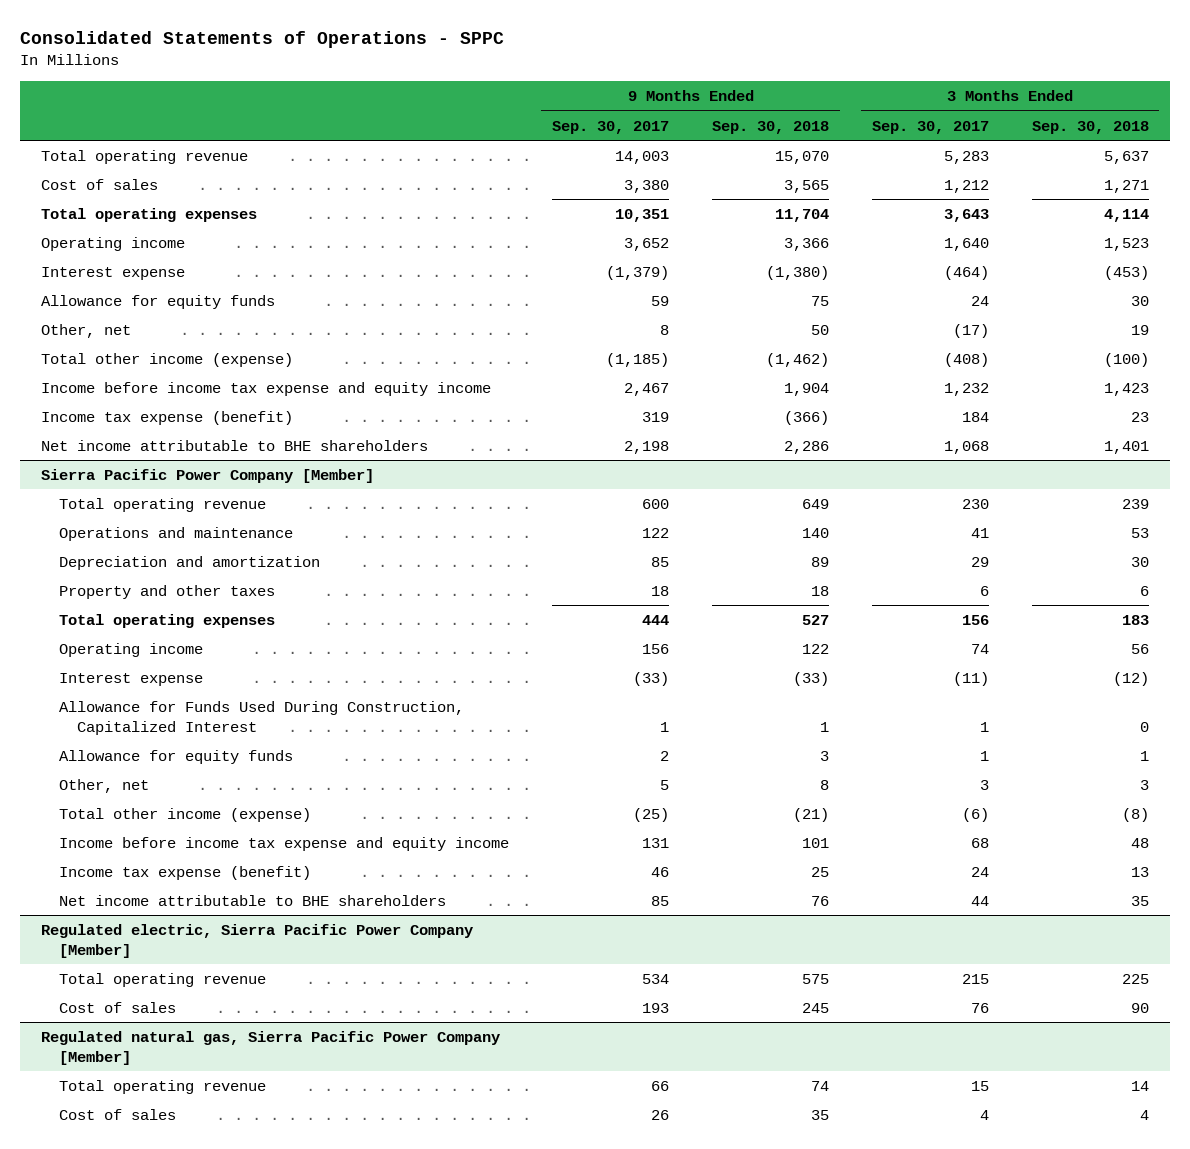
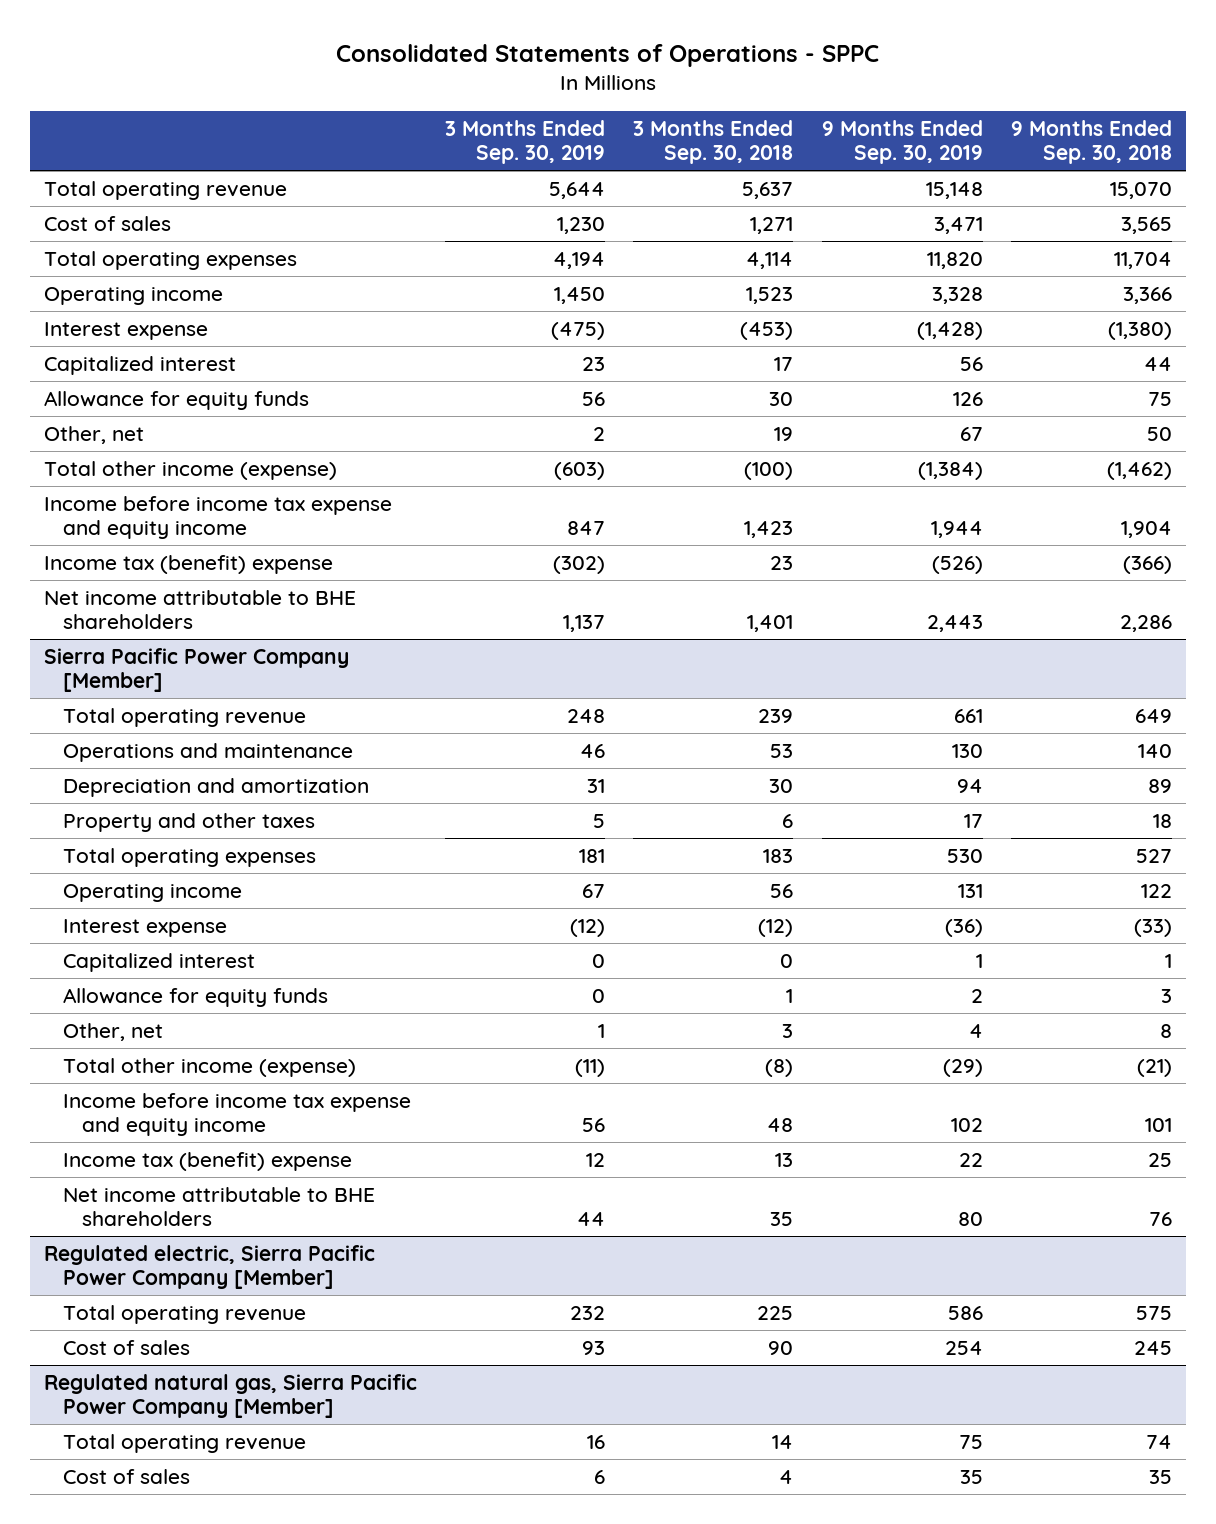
- | 9 Months Ended Sep. 30, 2017 | 9 Months Ended Sep. 30, 2018 | 3 Months Ended Sep. 30, 2017 | 3 Months Ended Sep. 30, 2018
+ | 3 Months Ended Sep. 30, 2019 | 3 Months Ended Sep. 30, 2018 | 9 Months Ended Sep. 30, 2019 | 9 Months Ended Sep. 30, 2018
+ Capitalized interest | 23 | 17 | 56 | 44
- Income tax expense (benefit) | 319 | (366) | 184 | 23
+ Income tax (benefit) expense | (302) | 23 | (526) | (366)
@ Sierra Pacific Power Company [Member]
- Allowance for Funds Used During Construction, Capitalized Interest | 1 | 1 | 1 | 0
+ Capitalized interest | 0 | 0 | 1 | 1
- Income tax expense (benefit) | 46 | 25 | 24 | 13
+ Income tax (benefit) expense | 12 | 13 | 22 | 25

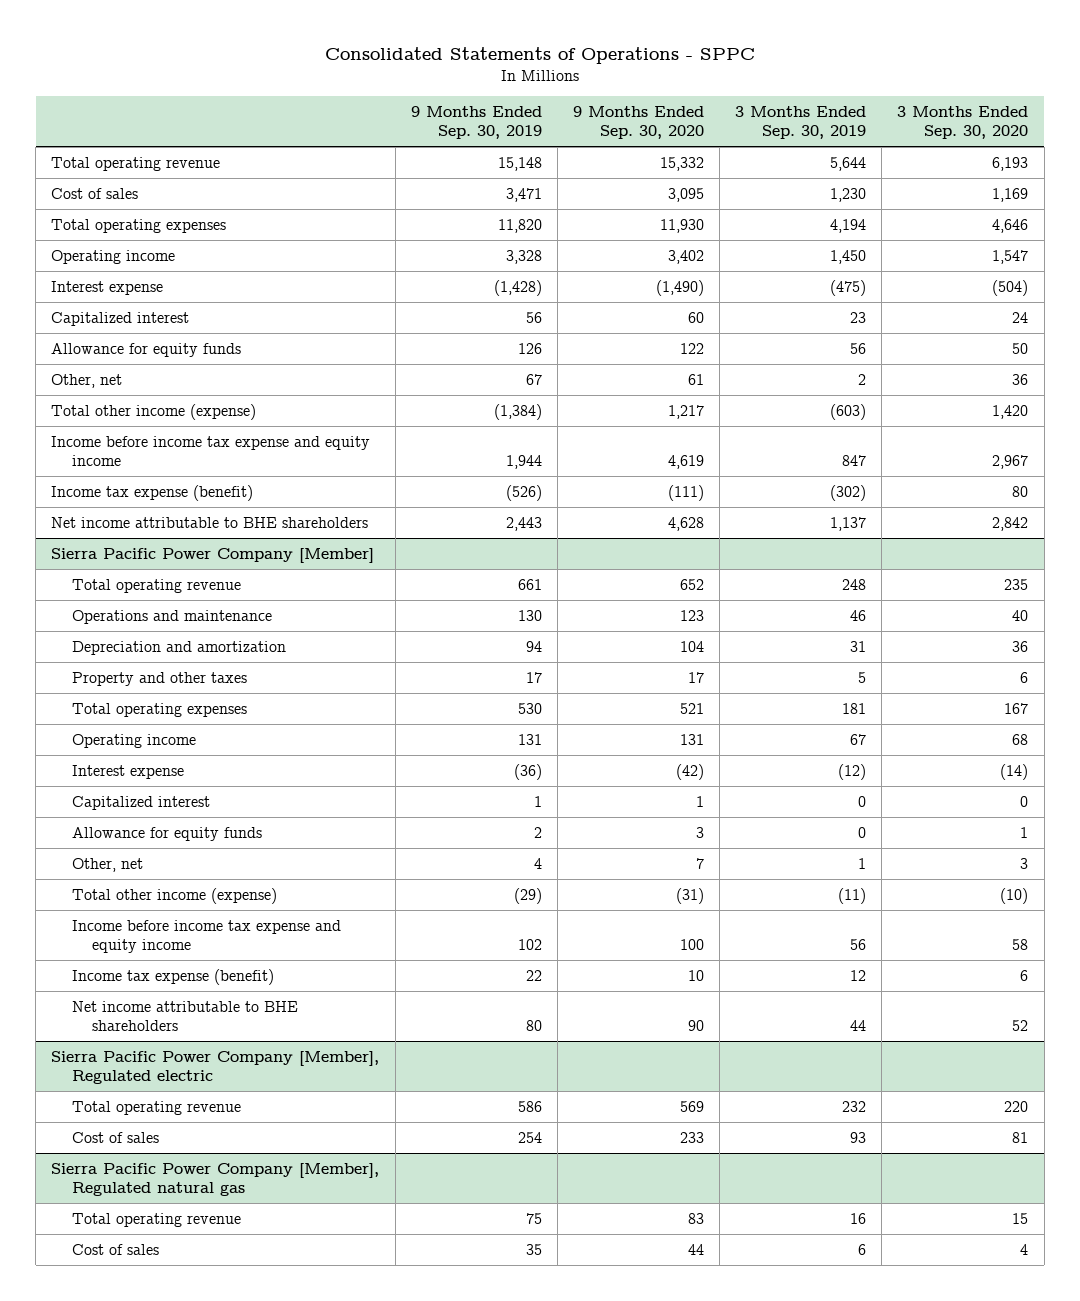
- | 3 Months Ended Sep. 30, 2019 | 3 Months Ended Sep. 30, 2018 | 9 Months Ended Sep. 30, 2019 | 9 Months Ended Sep. 30, 2018
+ | 9 Months Ended Sep. 30, 2019 | 9 Months Ended Sep. 30, 2020 | 3 Months Ended Sep. 30, 2019 | 3 Months Ended Sep. 30, 2020
- Income tax (benefit) expense | (302) | 23 | (526) | (366)
+ Income tax expense (benefit) | (526) | (111) | (302) | 80
@ Sierra Pacific Power Company [Member]
- Income tax (benefit) expense | 12 | 13 | 22 | 25
+ Income tax expense (benefit) | 22 | 10 | 12 | 6
- Regulated electric, Sierra Pacific Power Company [Member]
+ Sierra Pacific Power Company [Member], Regulated electric
- Regulated natural gas, Sierra Pacific Power Company [Member]
+ Sierra Pacific Power Company [Member], Regulated natural gas

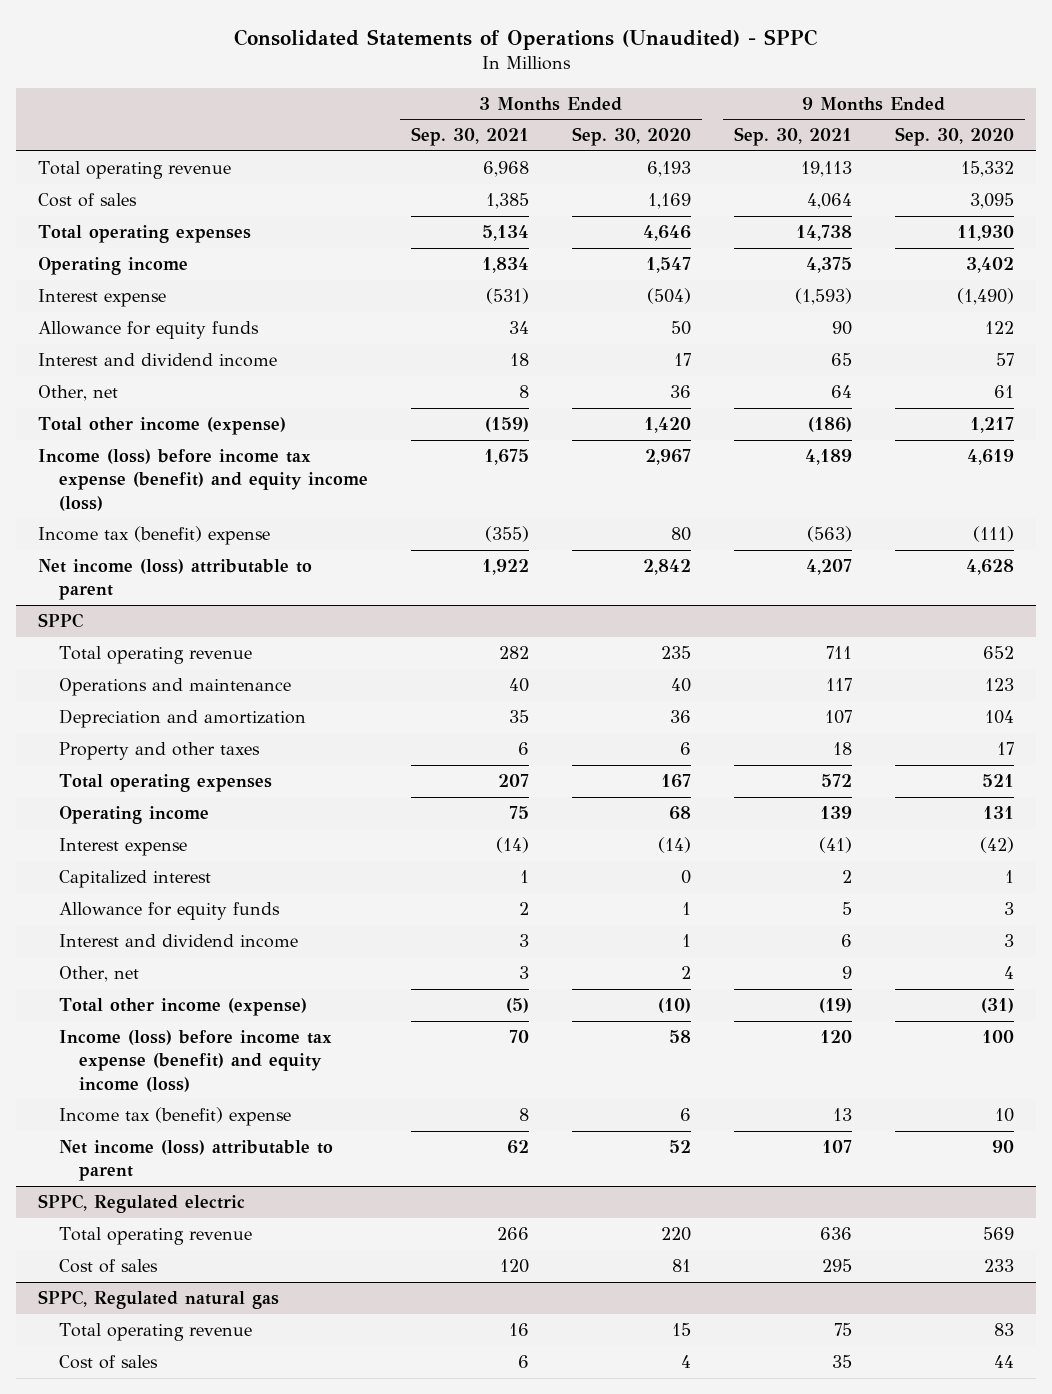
- Consolidated Statements of Operations - SPPC
+ Consolidated Statements of Operations (Unaudited) - SPPC
- | 9 Months Ended Sep. 30, 2019 | 9 Months Ended Sep. 30, 2020 | 3 Months Ended Sep. 30, 2019 | 3 Months Ended Sep. 30, 2020
+ | 3 Months Ended Sep. 30, 2021 | 3 Months Ended Sep. 30, 2020 | 9 Months Ended Sep. 30, 2021 | 9 Months Ended Sep. 30, 2020
- Capitalized interest | 56 | 60 | 23 | 24
+ Interest and dividend income | 18 | 17 | 65 | 57
- Income before income tax expense and equity income | 1,944 | 4,619 | 847 | 2,967
- Income tax expense (benefit) | (526) | (111) | (302) | 80
- Net income attributable to BHE shareholders | 2,443 | 4,628 | 1,137 | 2,842
- Sierra Pacific Power Company [Member]
+ Income (loss) before income tax expense (benefit) and equity income (loss) | 1,675 | 2,967 | 4,189 | 4,619
+ Income tax (benefit) expense | (355) | 80 | (563) | (111)
+ Net income (loss) attributable to parent | 1,922 | 2,842 | 4,207 | 4,628
+ SPPC
- Other, net | 4 | 7 | 1 | 3
+ Interest and dividend income | 3 | 1 | 6 | 3
+ Other, net | 3 | 2 | 9 | 4
- Income before income tax expense and equity income | 102 | 100 | 56 | 58
- Income tax expense (benefit) | 22 | 10 | 12 | 6
- Net income attributable to BHE shareholders | 80 | 90 | 44 | 52
- Sierra Pacific Power Company [Member], Regulated electric
+ Income (loss) before income tax expense (benefit) and equity income (loss) | 70 | 58 | 120 | 100
+ Income tax (benefit) expense | 8 | 6 | 13 | 10
+ Net income (loss) attributable to parent | 62 | 52 | 107 | 90
+ SPPC, Regulated electric
- Sierra Pacific Power Company [Member], Regulated natural gas
+ SPPC, Regulated natural gas

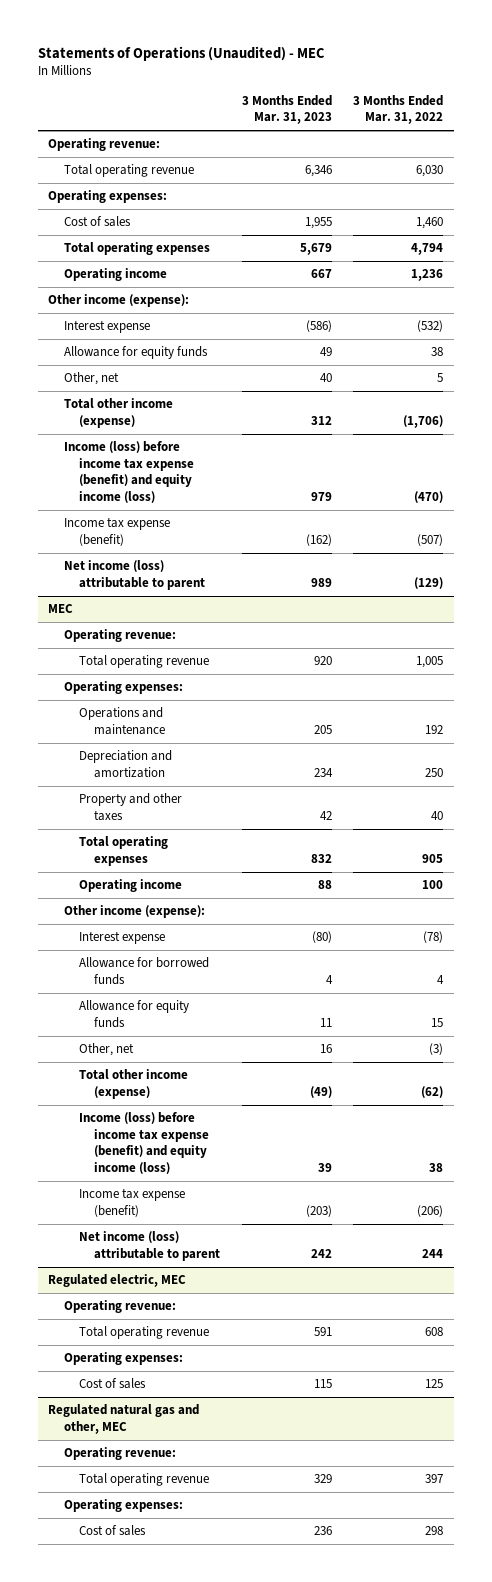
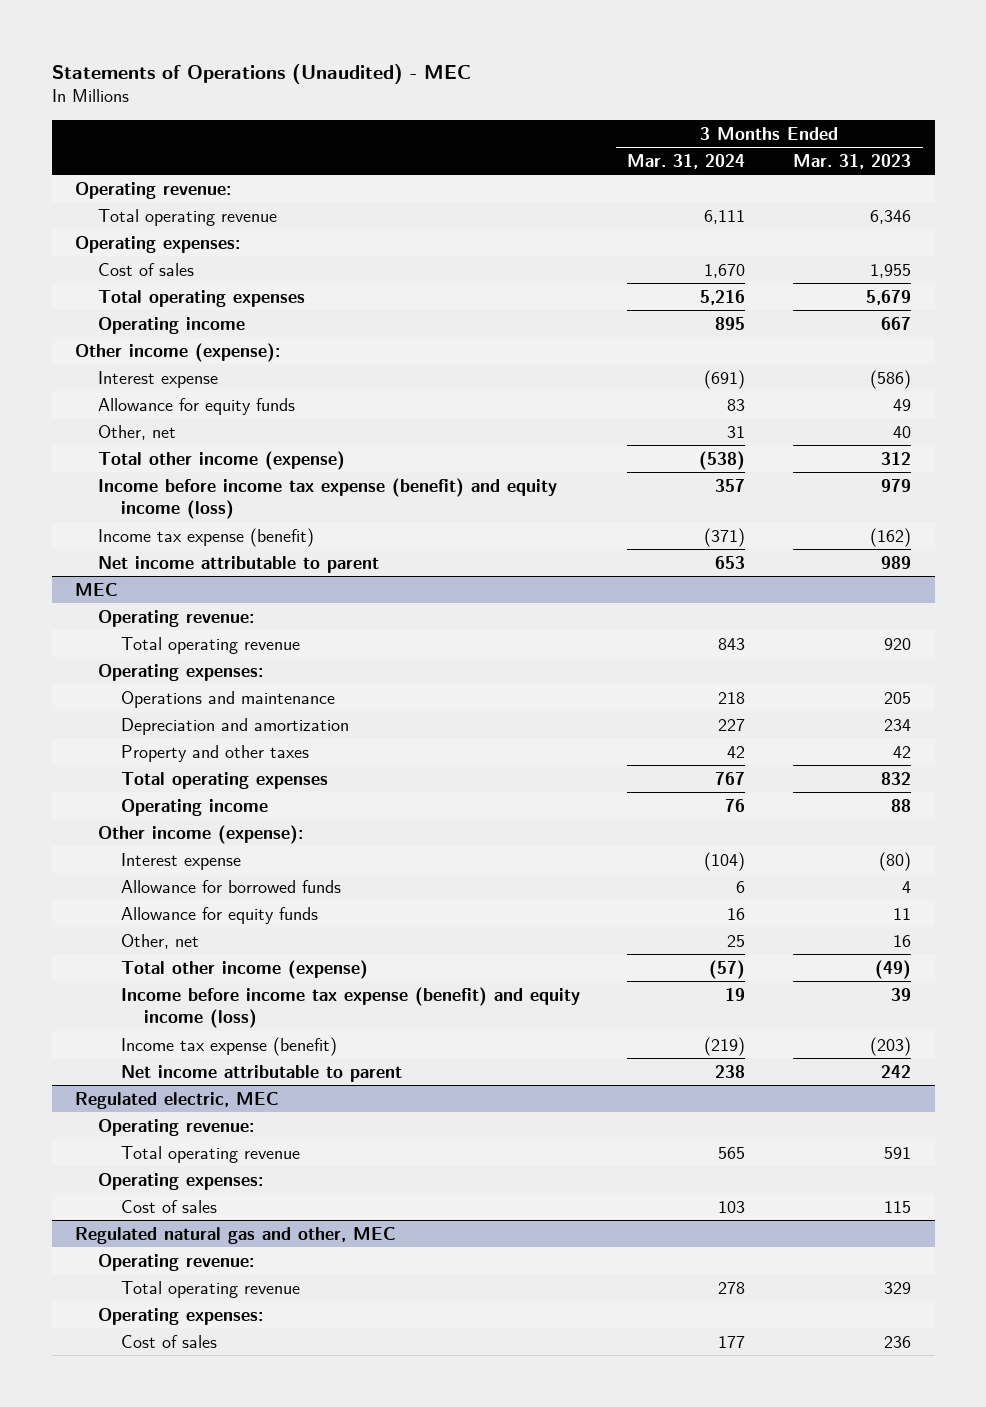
- | 3 Months Ended Mar. 31, 2023 | 3 Months Ended Mar. 31, 2022
+ | 3 Months Ended Mar. 31, 2024 | 3 Months Ended Mar. 31, 2023
- Income (loss) before income tax expense (benefit) and equity income (loss) | 979 | (470)
+ Income before income tax expense (benefit) and equity income (loss) | 357 | 979
- Net income (loss) attributable to parent | 989 | (129)
+ Net income attributable to parent | 653 | 989
@ MEC
- Income (loss) before income tax expense (benefit) and equity income (loss) | 39 | 38
+ Income before income tax expense (benefit) and equity income (loss) | 19 | 39
- Net income (loss) attributable to parent | 242 | 244
+ Net income attributable to parent | 238 | 242

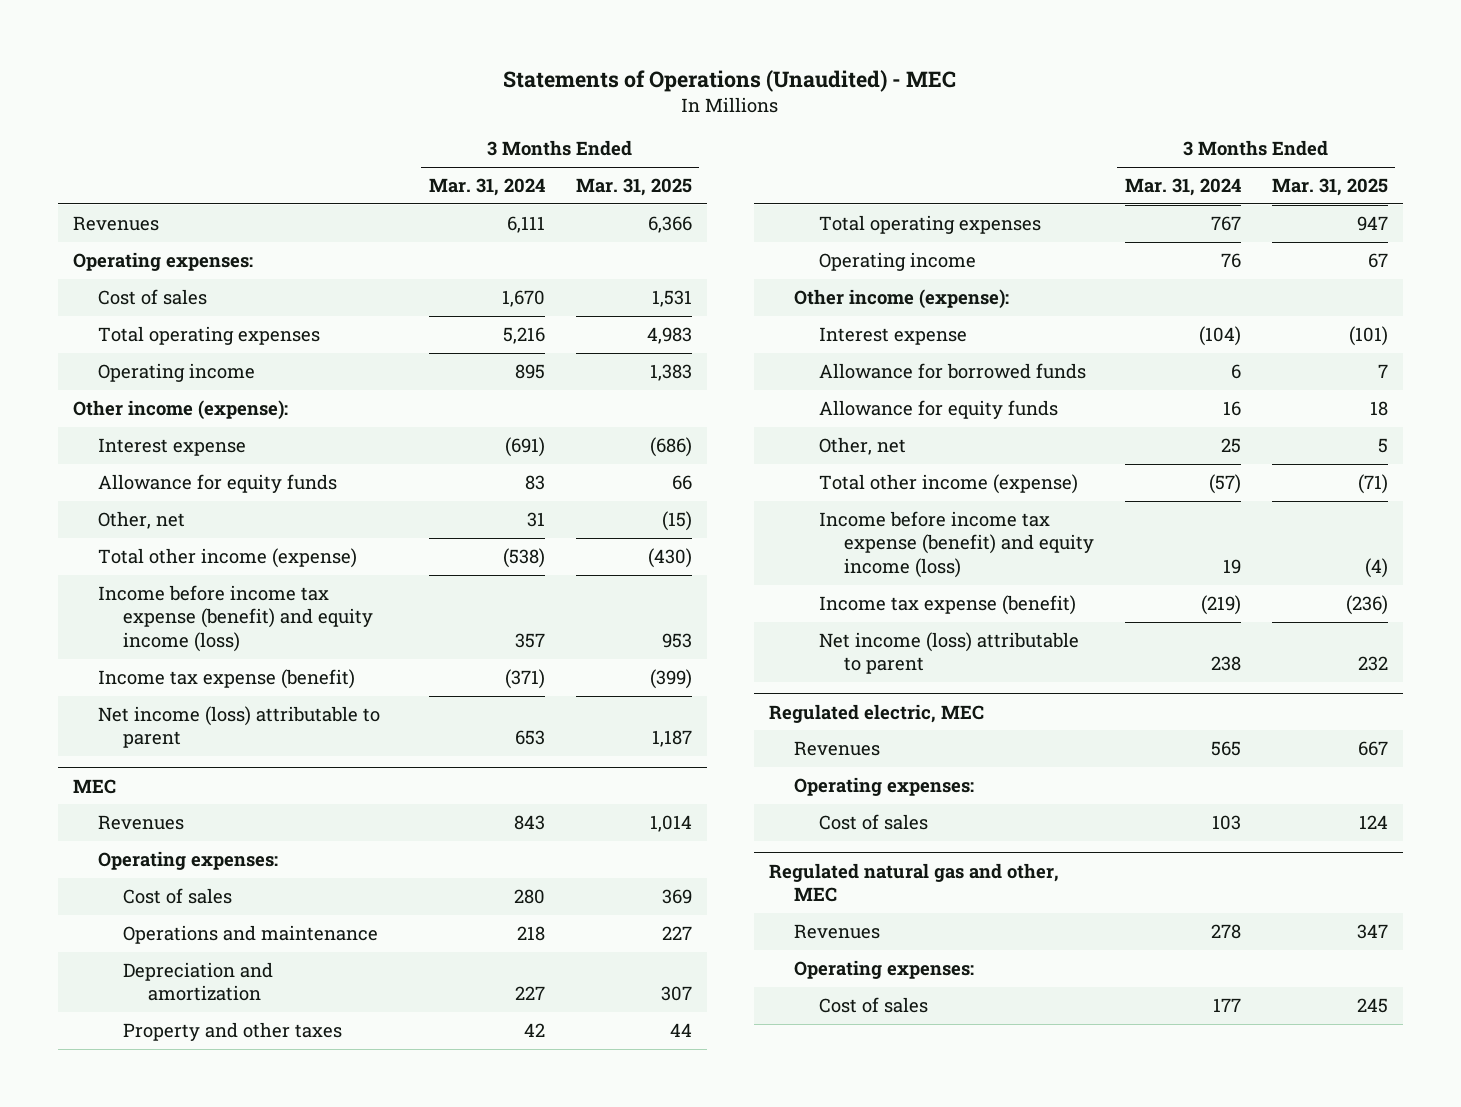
- | 3 Months Ended Mar. 31, 2024 | 3 Months Ended Mar. 31, 2023
+ | 3 Months Ended Mar. 31, 2024 | 3 Months Ended Mar. 31, 2025
- Operating revenue:
- Total operating revenue | 6,111 | 6,346
+ Revenues | 6,111 | 6,366
- Net income attributable to parent | 653 | 989
+ Net income (loss) attributable to parent | 653 | 1,187
@ MEC
- Operating revenue:
- Total operating revenue | 843 | 920
+ Revenues | 843 | 1,014
+ Cost of sales | 280 | 369
- Net income attributable to parent | 238 | 242
+ Net income (loss) attributable to parent | 238 | 232
@ Regulated electric, MEC
- Operating revenue:
- Total operating revenue | 565 | 591
+ Revenues | 565 | 667
@ Regulated natural gas and other, MEC
- Operating revenue:
- Total operating revenue | 278 | 329
+ Revenues | 278 | 347

